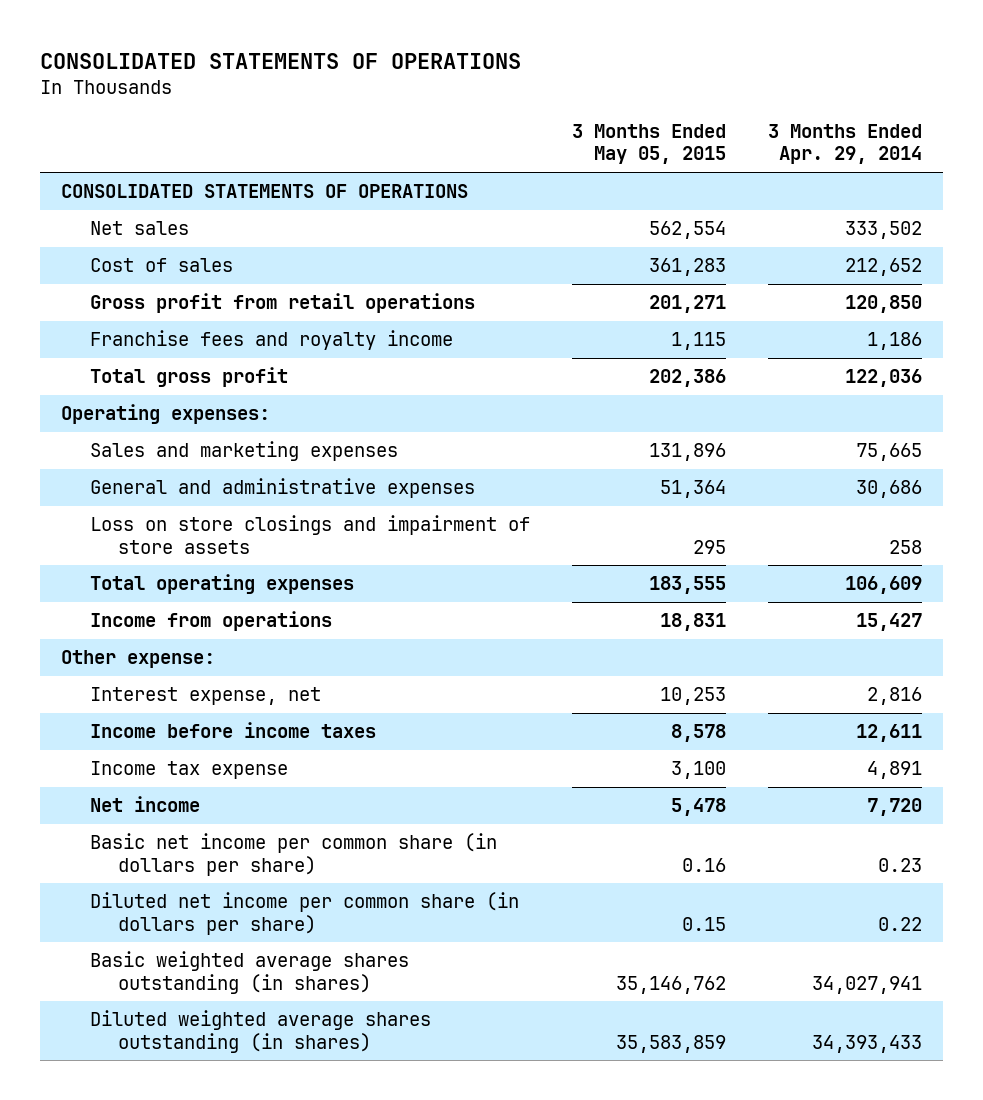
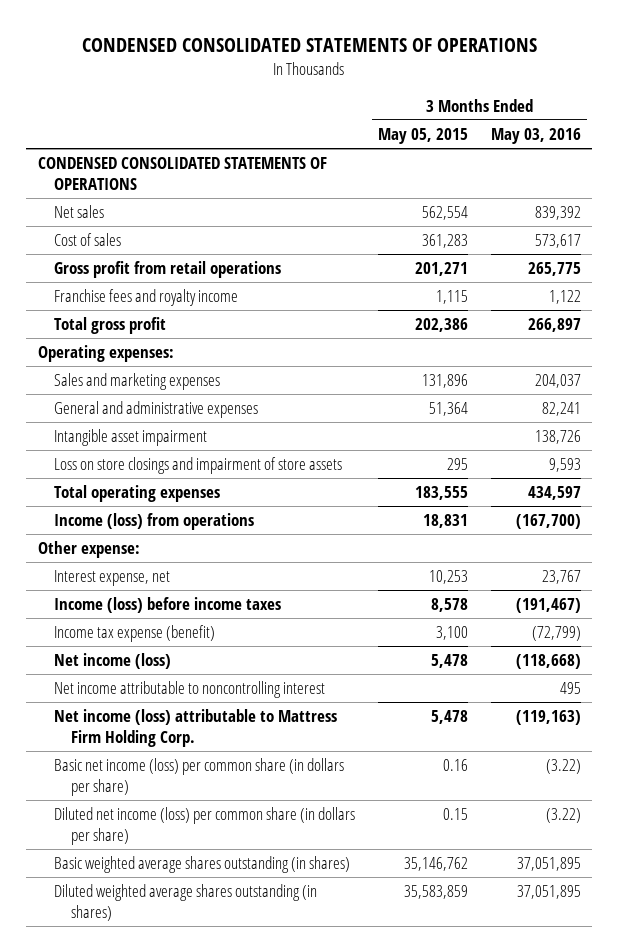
- CONSOLIDATED STATEMENTS OF OPERATIONS
+ CONDENSED CONSOLIDATED STATEMENTS OF OPERATIONS
- | 3 Months Ended May 05, 2015 | 3 Months Ended Apr. 29, 2014
+ | 3 Months Ended May 05, 2015 | 3 Months Ended May 03, 2016
- CONSOLIDATED STATEMENTS OF OPERATIONS
+ CONDENSED CONSOLIDATED STATEMENTS OF OPERATIONS
+ Intangible asset impairment | | 138,726
- Income from operations | 18,831 | 15,427
+ Income (loss) from operations | 18,831 | (167,700)
- Income before income taxes | 8,578 | 12,611
- Income tax expense | 3,100 | 4,891
- Net income | 5,478 | 7,720
- Basic net income per common share (in dollars per share) | 0.16 | 0.23
- Diluted net income per common share (in dollars per share) | 0.15 | 0.22
+ Income (loss) before income taxes | 8,578 | (191,467)
+ Income tax expense (benefit) | 3,100 | (72,799)
+ Net income (loss) | 5,478 | (118,668)
+ Net income attributable to noncontrolling interest | | 495
+ Net income (loss) attributable to Mattress Firm Holding Corp. | 5,478 | (119,163)
+ Basic net income (loss) per common share (in dollars per share) | 0.16 | (3.22)
+ Diluted net income (loss) per common share (in dollars per share) | 0.15 | (3.22)

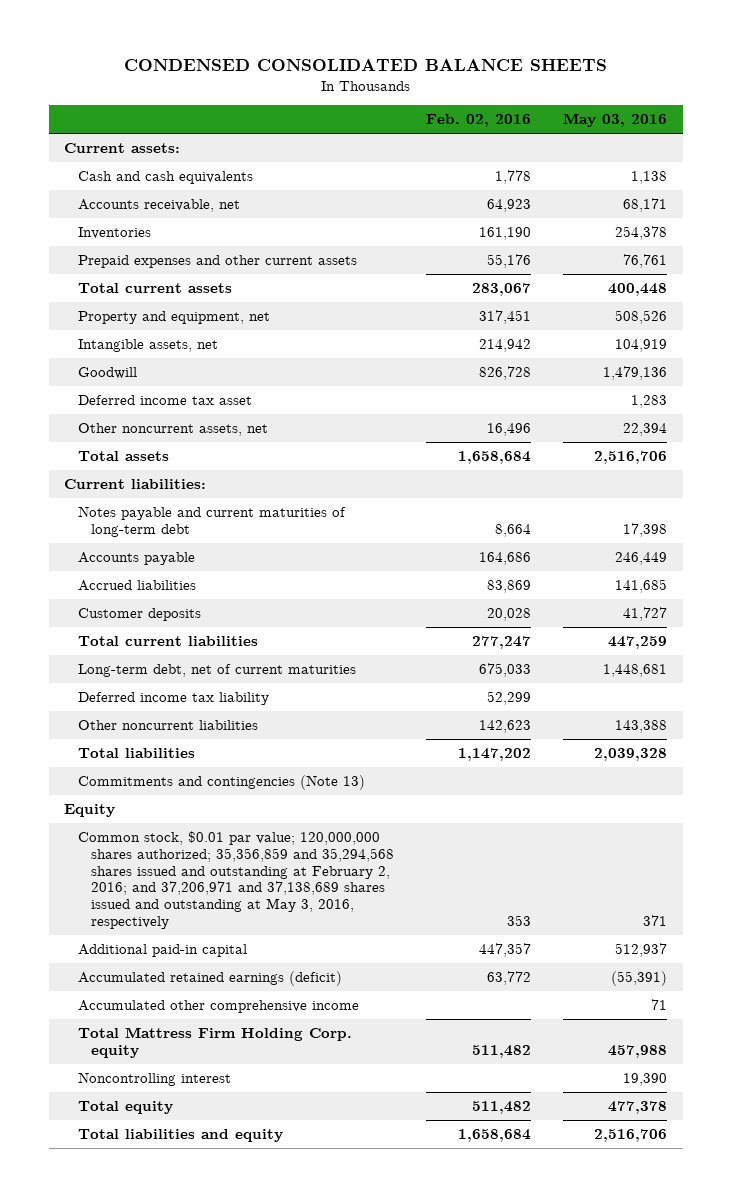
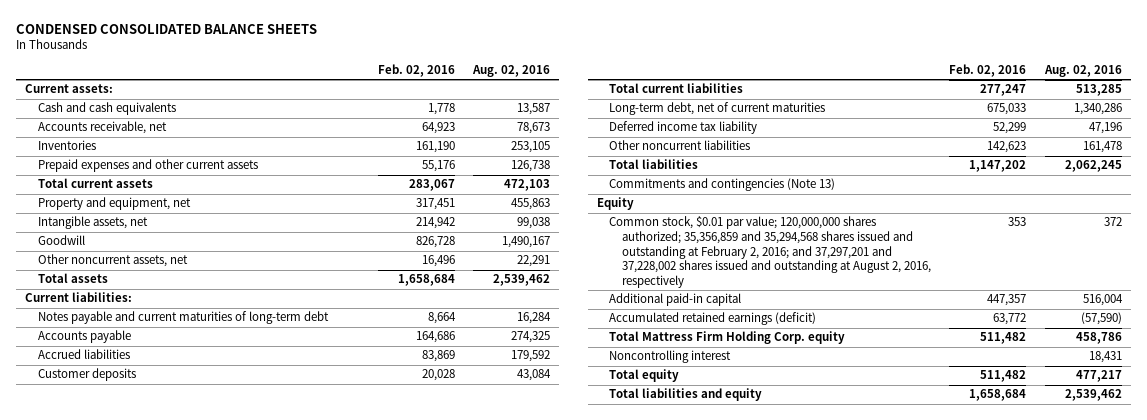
- | Feb. 02, 2016 | May 03, 2016
+ | Feb. 02, 2016 | Aug. 02, 2016
- Deferred income tax asset | | 1,283
- Common stock, $0.01 par value; 120,000,000 shares authorized; 35,356,859 and 35,294,568 shares issued and outstanding at February 2, 2016; and 37,206,971 and 37,138,689 shares issued and outstanding at May 3, 2016, respectively | 353 | 371
+ Common stock, $0.01 par value; 120,000,000 shares authorized; 35,356,859 and 35,294,568 shares issued and outstanding at February 2, 2016; and 37,297,201 and 37,228,002 shares issued and outstanding at August 2, 2016, respectively | 353 | 372
- Accumulated other comprehensive income | | 71

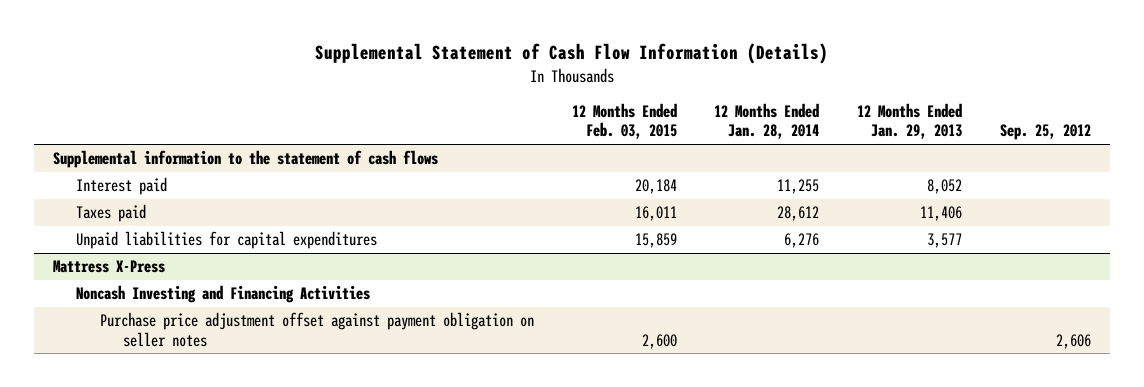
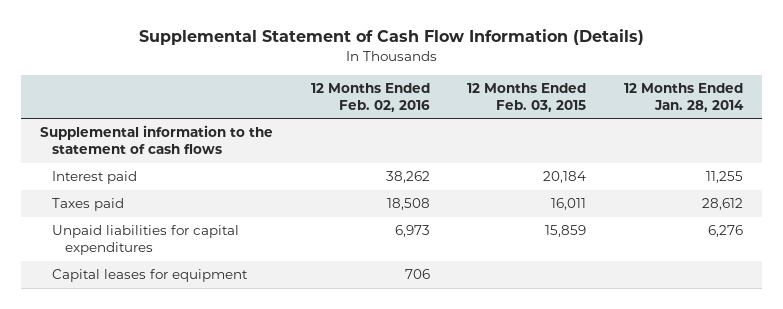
- | 12 Months Ended Feb. 03, 2015 | 12 Months Ended Jan. 28, 2014 | 12 Months Ended Jan. 29, 2013 | Sep. 25, 2012
+ | 12 Months Ended Feb. 02, 2016 | 12 Months Ended Feb. 03, 2015 | 12 Months Ended Jan. 28, 2014
- Mattress X-Press
- Noncash Investing and Financing Activities
- Purchase price adjustment offset against payment obligation on seller notes | 2,600 | | | 2,606
+ Capital leases for equipment | 706 | |

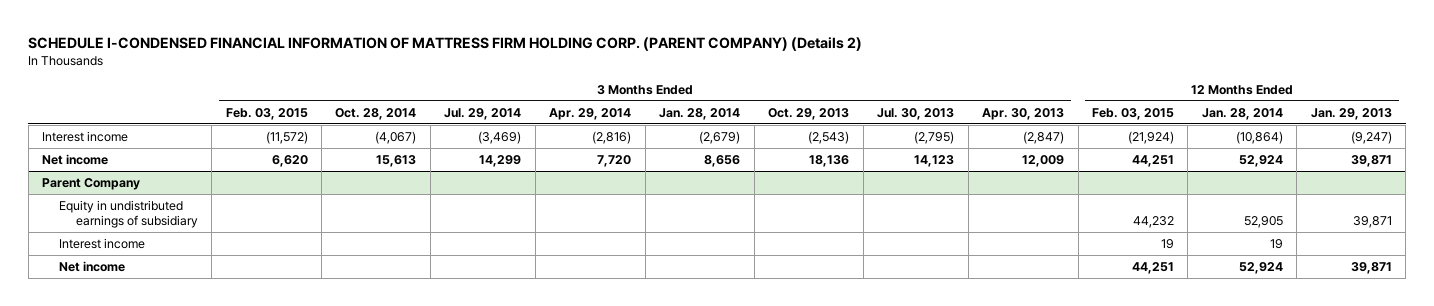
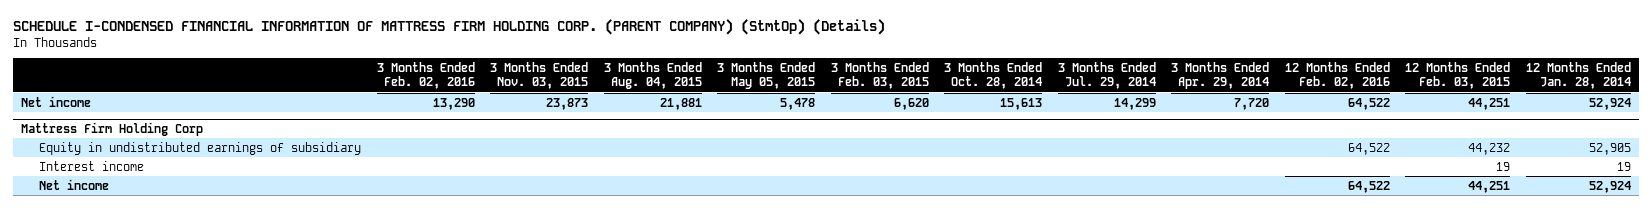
- SCHEDULE I-CONDENSED FINANCIAL INFORMATION OF MATTRESS FIRM HOLDING CORP. (PARENT COMPANY) (Details 2)
+ SCHEDULE I-CONDENSED FINANCIAL INFORMATION OF MATTRESS FIRM HOLDING CORP. (PARENT COMPANY) (StmtOp) (Details)
- | 3 Months Ended Feb. 03, 2015 | 3 Months Ended Oct. 28, 2014 | 3 Months Ended Jul. 29, 2014 | 3 Months Ended Apr. 29, 2014 | 3 Months Ended Jan. 28, 2014 | 3 Months Ended Oct. 29, 2013 | 3 Months Ended Jul. 30, 2013 | 3 Months Ended Apr. 30, 2013 | 12 Months Ended Feb. 03, 2015 | 12 Months Ended Jan. 28, 2014 | 12 Months Ended Jan. 29, 2013
+ | 3 Months Ended Feb. 02, 2016 | 3 Months Ended Nov. 03, 2015 | 3 Months Ended Aug. 04, 2015 | 3 Months Ended May 05, 2015 | 3 Months Ended Feb. 03, 2015 | 3 Months Ended Oct. 28, 2014 | 3 Months Ended Jul. 29, 2014 | 3 Months Ended Apr. 29, 2014 | 12 Months Ended Feb. 02, 2016 | 12 Months Ended Feb. 03, 2015 | 12 Months Ended Jan. 28, 2014
- Interest income | (11,572) | (4,067) | (3,469) | (2,816) | (2,679) | (2,543) | (2,795) | (2,847) | (21,924) | (10,864) | (9,247)
- Parent Company
+ Mattress Firm Holding Corp

